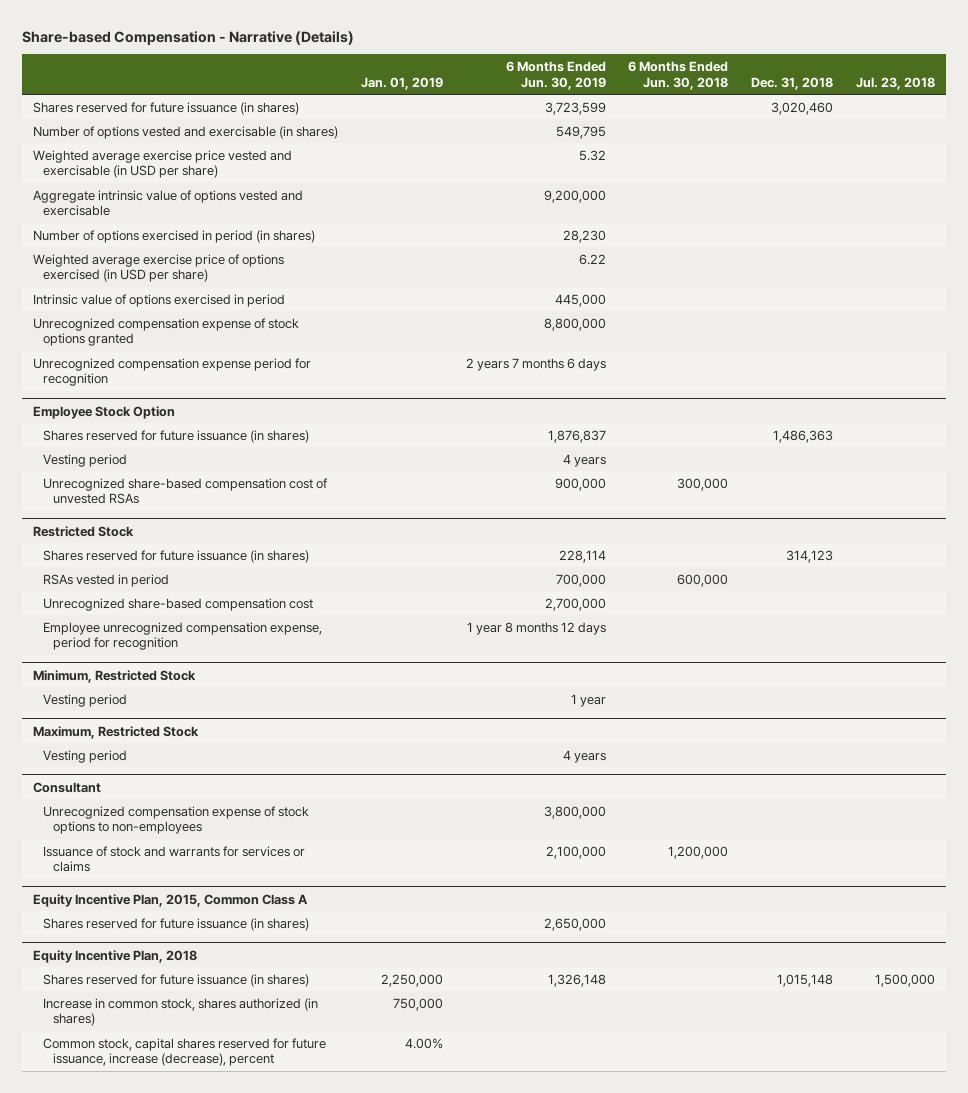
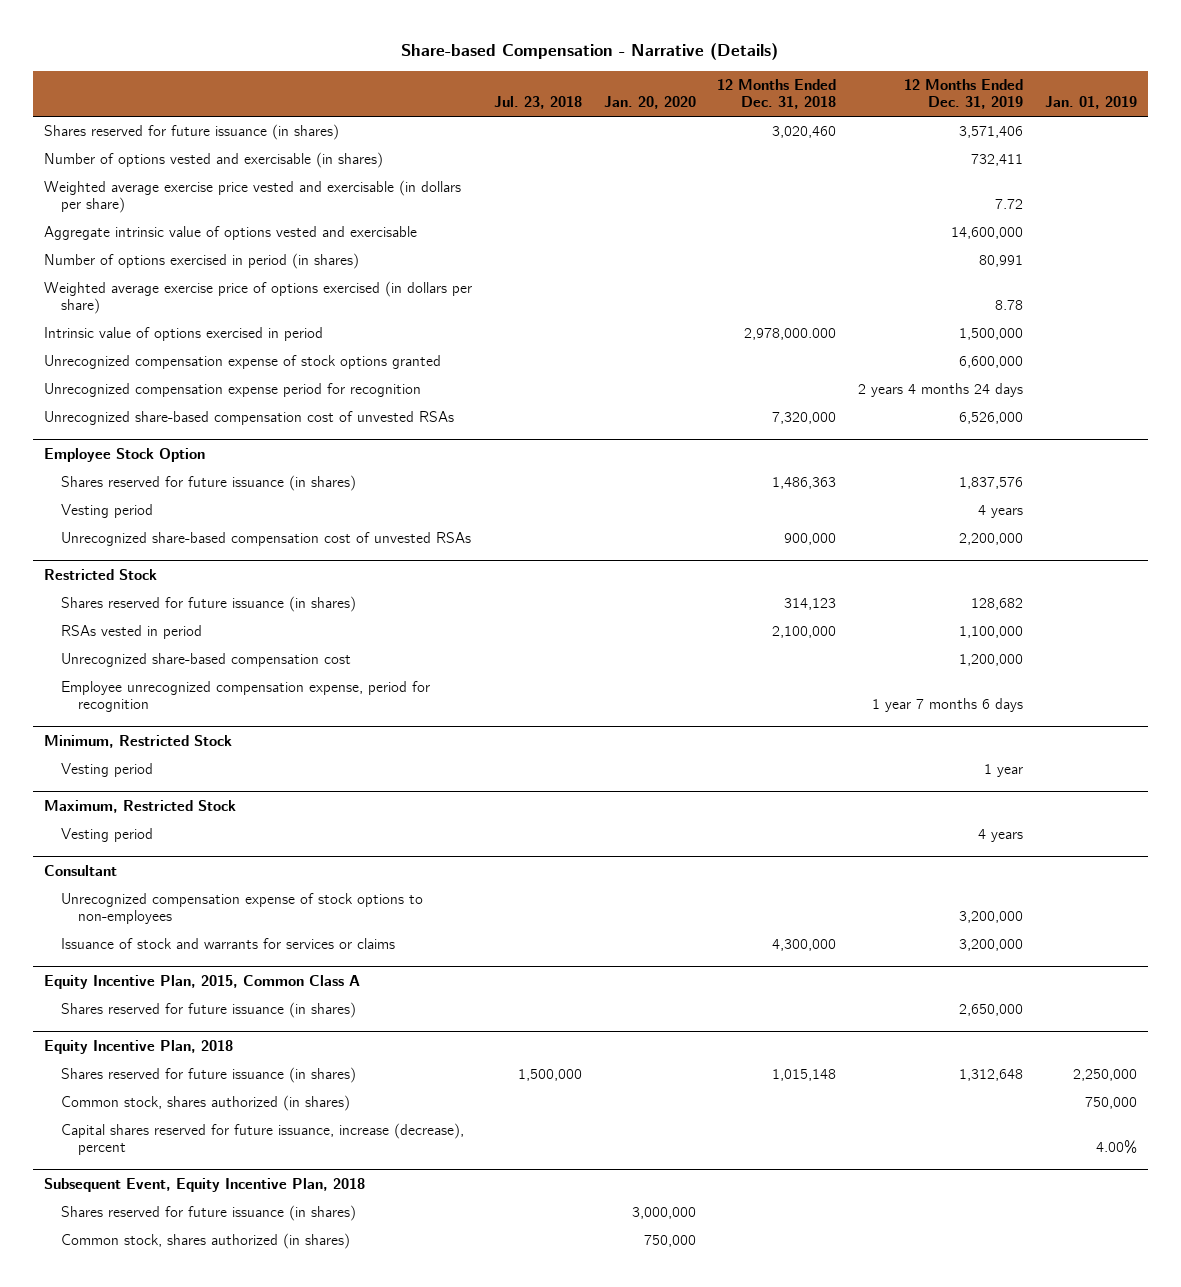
- | Jan. 01, 2019 | 6 Months Ended Jun. 30, 2019 | 6 Months Ended Jun. 30, 2018 | Dec. 31, 2018 | Jul. 23, 2018
+ | Jul. 23, 2018 | Jan. 20, 2020 | 12 Months Ended Dec. 31, 2018 | 12 Months Ended Dec. 31, 2019 | Jan. 01, 2019
- Weighted average exercise price vested and exercisable (in USD per share) | | 5.32 | | |
+ Weighted average exercise price vested and exercisable (in dollars per share) | | | | 7.72 |
- Weighted average exercise price of options exercised (in USD per share) | | 6.22 | | |
+ Weighted average exercise price of options exercised (in dollars per share) | | | | 8.78 |
+ Unrecognized share-based compensation cost of unvested RSAs | | | 7,320,000 | 6,526,000 |
@ Equity Incentive Plan, 2018
- Increase in common stock, shares authorized (in shares) | 750,000 | | | |
- Common stock, capital shares reserved for future issuance, increase (decrease), percent | 4.00% | | | |
+ Common stock, shares authorized (in shares) | | | | | 750,000
+ Capital shares reserved for future issuance, increase (decrease), percent | | | | | 4.00%
+ Subsequent Event, Equity Incentive Plan, 2018
+ Shares reserved for future issuance (in shares) | | 3,000,000 | | |
+ Common stock, shares authorized (in shares) | | 750,000 | | |

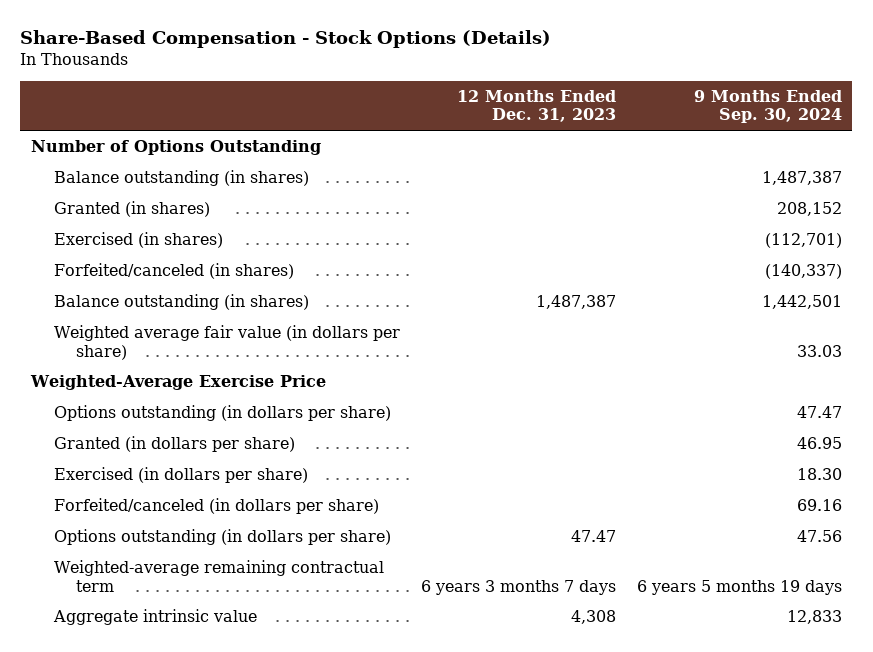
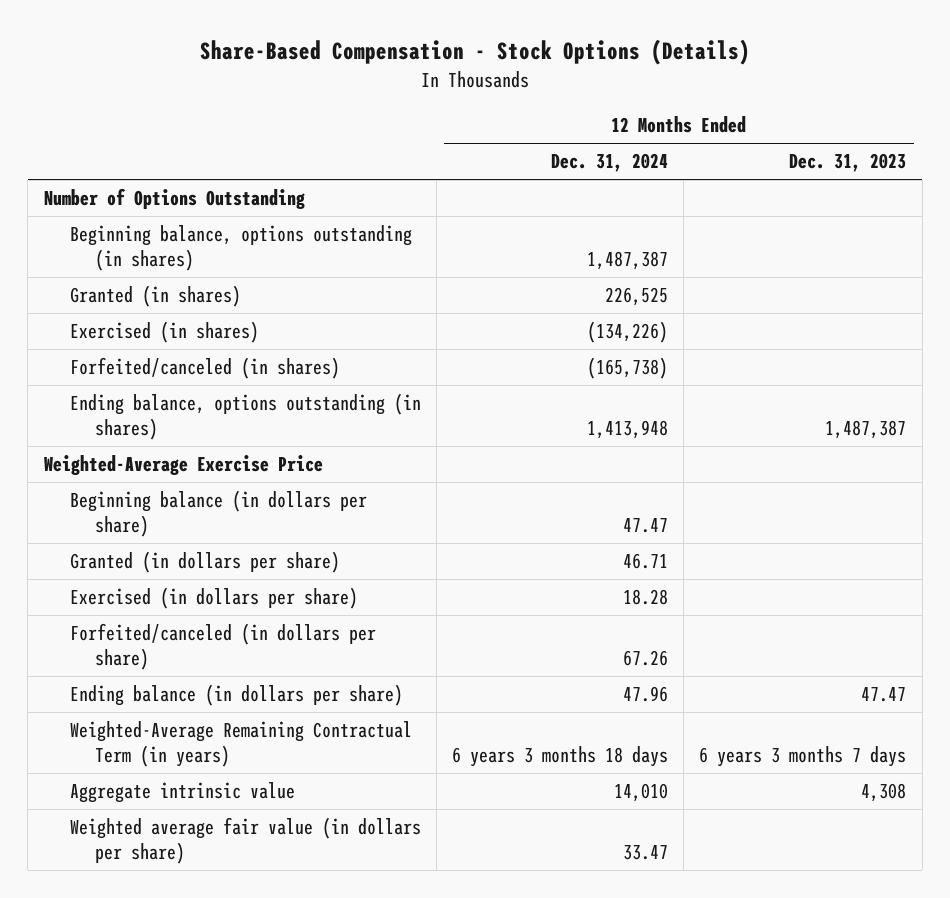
- | 12 Months Ended Dec. 31, 2023 | 9 Months Ended Sep. 30, 2024
+ | 12 Months Ended Dec. 31, 2024 | 12 Months Ended Dec. 31, 2023
- Balance outstanding (in shares) | | 1,487,387
+ Beginning balance, options outstanding (in shares) | 1,487,387 |
- Balance outstanding (in shares) | 1,487,387 | 1,442,501
+ Ending balance, options outstanding (in shares) | 1,413,948 | 1,487,387
- Options outstanding (in dollars per share) | | 47.47
+ Beginning balance (in dollars per share) | 47.47 |
- Options outstanding (in dollars per share) | 47.47 | 47.56
- Weighted-average remaining contractual term | 6 years 3 months 7 days | 6 years 5 months 19 days
+ Ending balance (in dollars per share) | 47.96 | 47.47
+ Weighted-Average Remaining Contractual Term (in years) | 6 years 3 months 18 days | 6 years 3 months 7 days
moved down: Weighted average fair value (in dollars per share) | 33.47 |

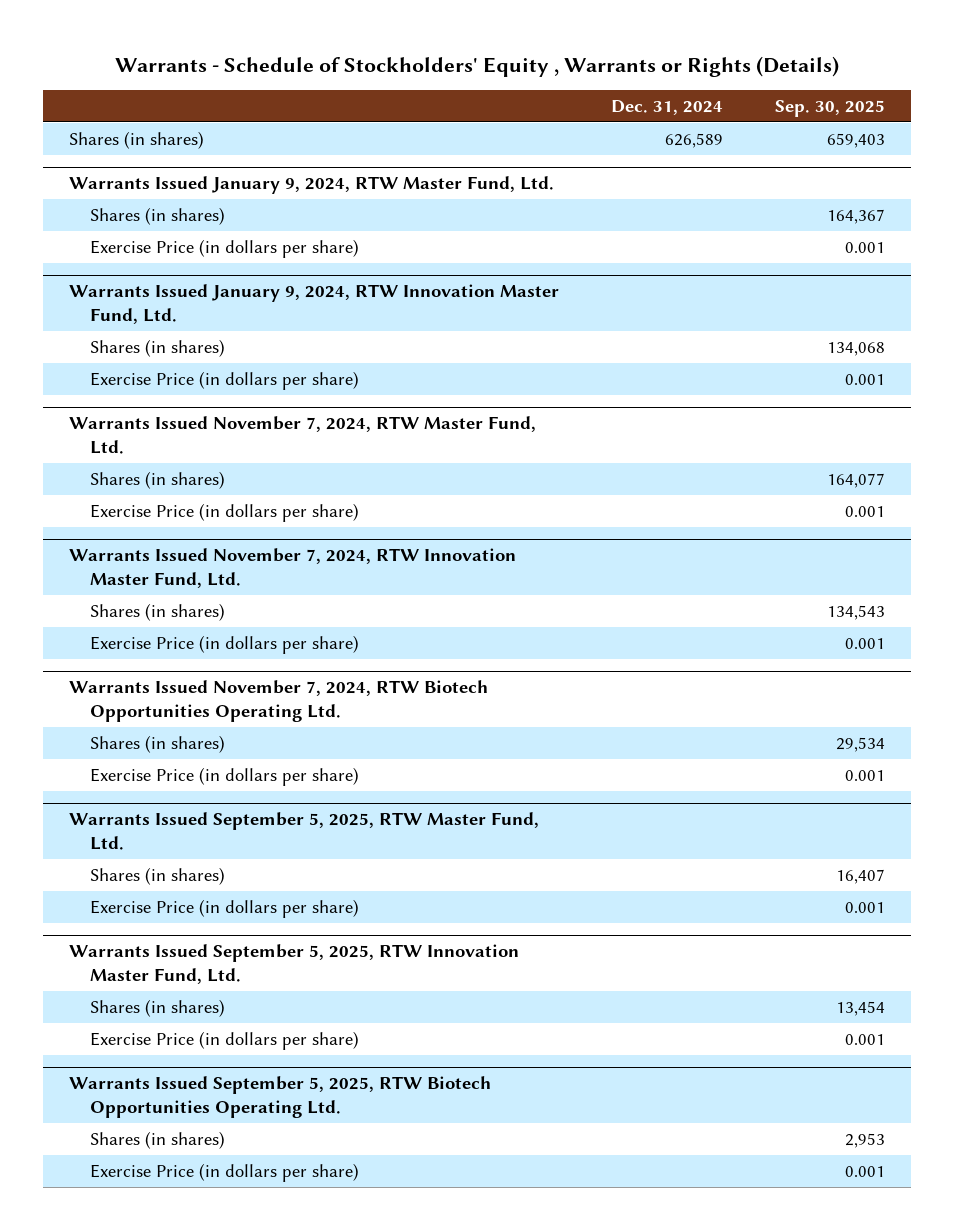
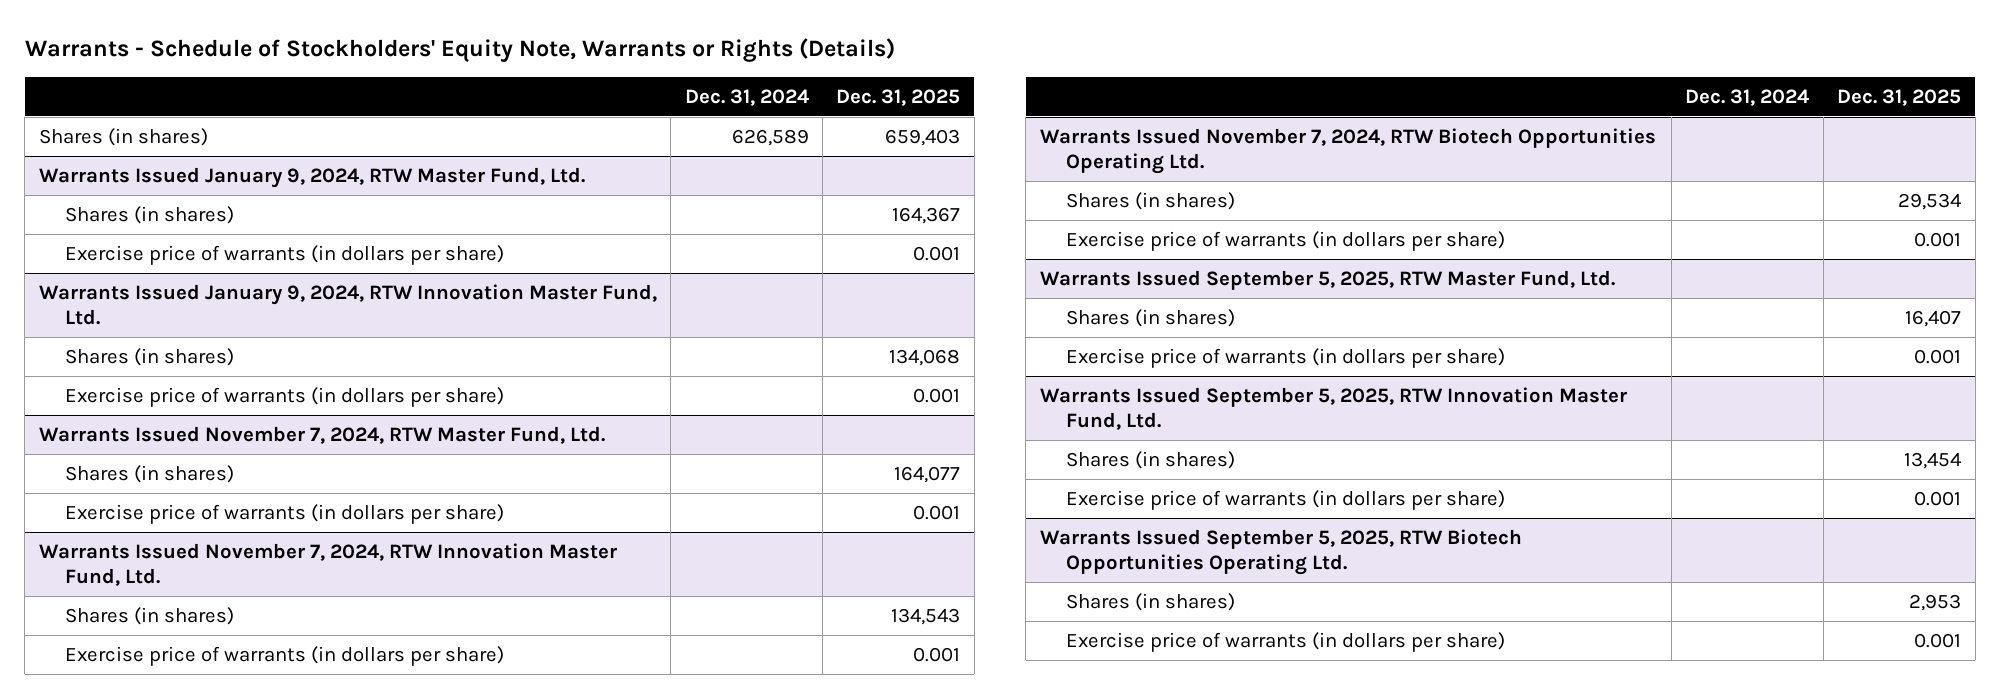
- Warrants - Schedule of Stockholders' Equity , Warrants or Rights (Details)
+ Warrants - Schedule of Stockholders' Equity Note, Warrants or Rights (Details)
- | Dec. 31, 2024 | Sep. 30, 2025
+ | Dec. 31, 2024 | Dec. 31, 2025
@ Warrants Issued January 9, 2024, RTW Master Fund, Ltd.
- Exercise Price (in dollars per share) | | 0.001
+ Exercise price of warrants (in dollars per share) | | 0.001
@ Warrants Issued January 9, 2024, RTW Innovation Master Fund, Ltd.
- Exercise Price (in dollars per share) | | 0.001
+ Exercise price of warrants (in dollars per share) | | 0.001
@ Warrants Issued November 7, 2024, RTW Master Fund, Ltd.
- Exercise Price (in dollars per share) | | 0.001
+ Exercise price of warrants (in dollars per share) | | 0.001
@ Warrants Issued November 7, 2024, RTW Innovation Master Fund, Ltd.
- Exercise Price (in dollars per share) | | 0.001
+ Exercise price of warrants (in dollars per share) | | 0.001
@ Warrants Issued November 7, 2024, RTW Biotech Opportunities Operating Ltd.
- Exercise Price (in dollars per share) | | 0.001
+ Exercise price of warrants (in dollars per share) | | 0.001
@ Warrants Issued September 5, 2025, RTW Master Fund, Ltd.
- Exercise Price (in dollars per share) | | 0.001
+ Exercise price of warrants (in dollars per share) | | 0.001
@ Warrants Issued September 5, 2025, RTW Innovation Master Fund, Ltd.
- Exercise Price (in dollars per share) | | 0.001
+ Exercise price of warrants (in dollars per share) | | 0.001
@ Warrants Issued September 5, 2025, RTW Biotech Opportunities Operating Ltd.
- Exercise Price (in dollars per share) | | 0.001
+ Exercise price of warrants (in dollars per share) | | 0.001

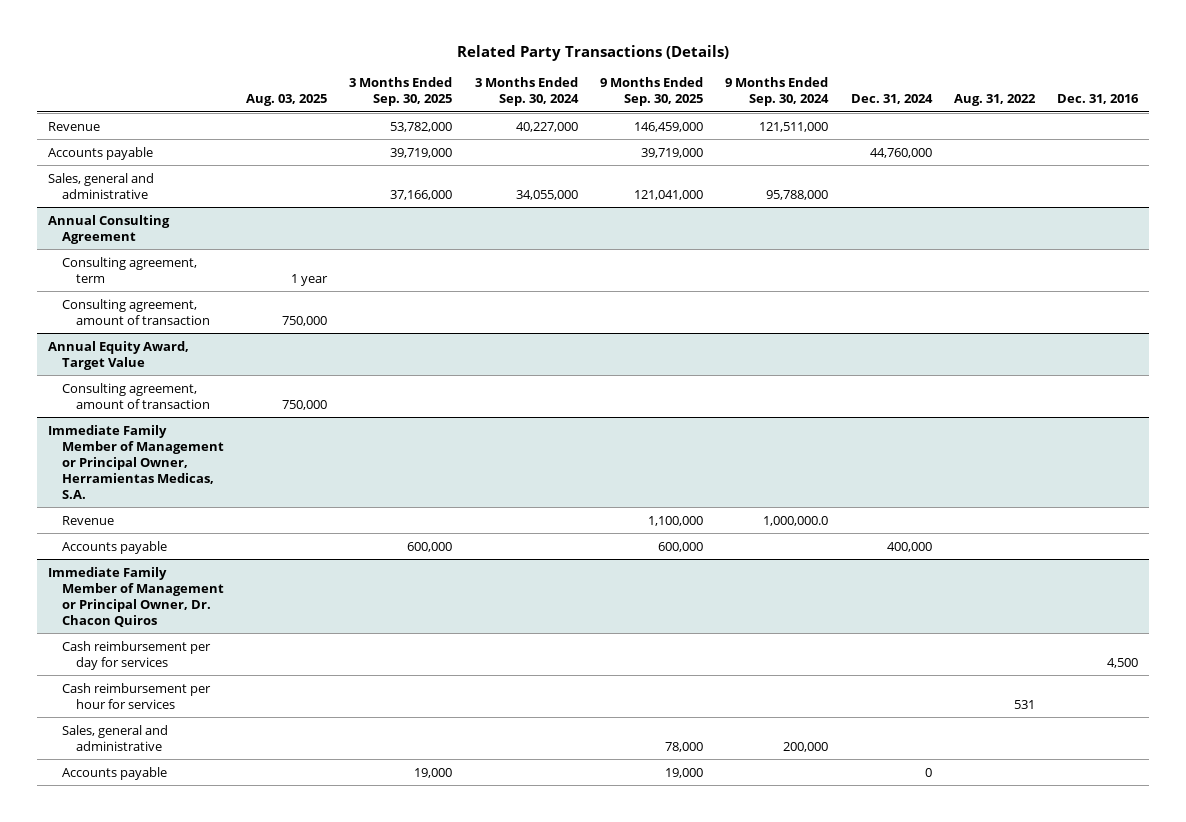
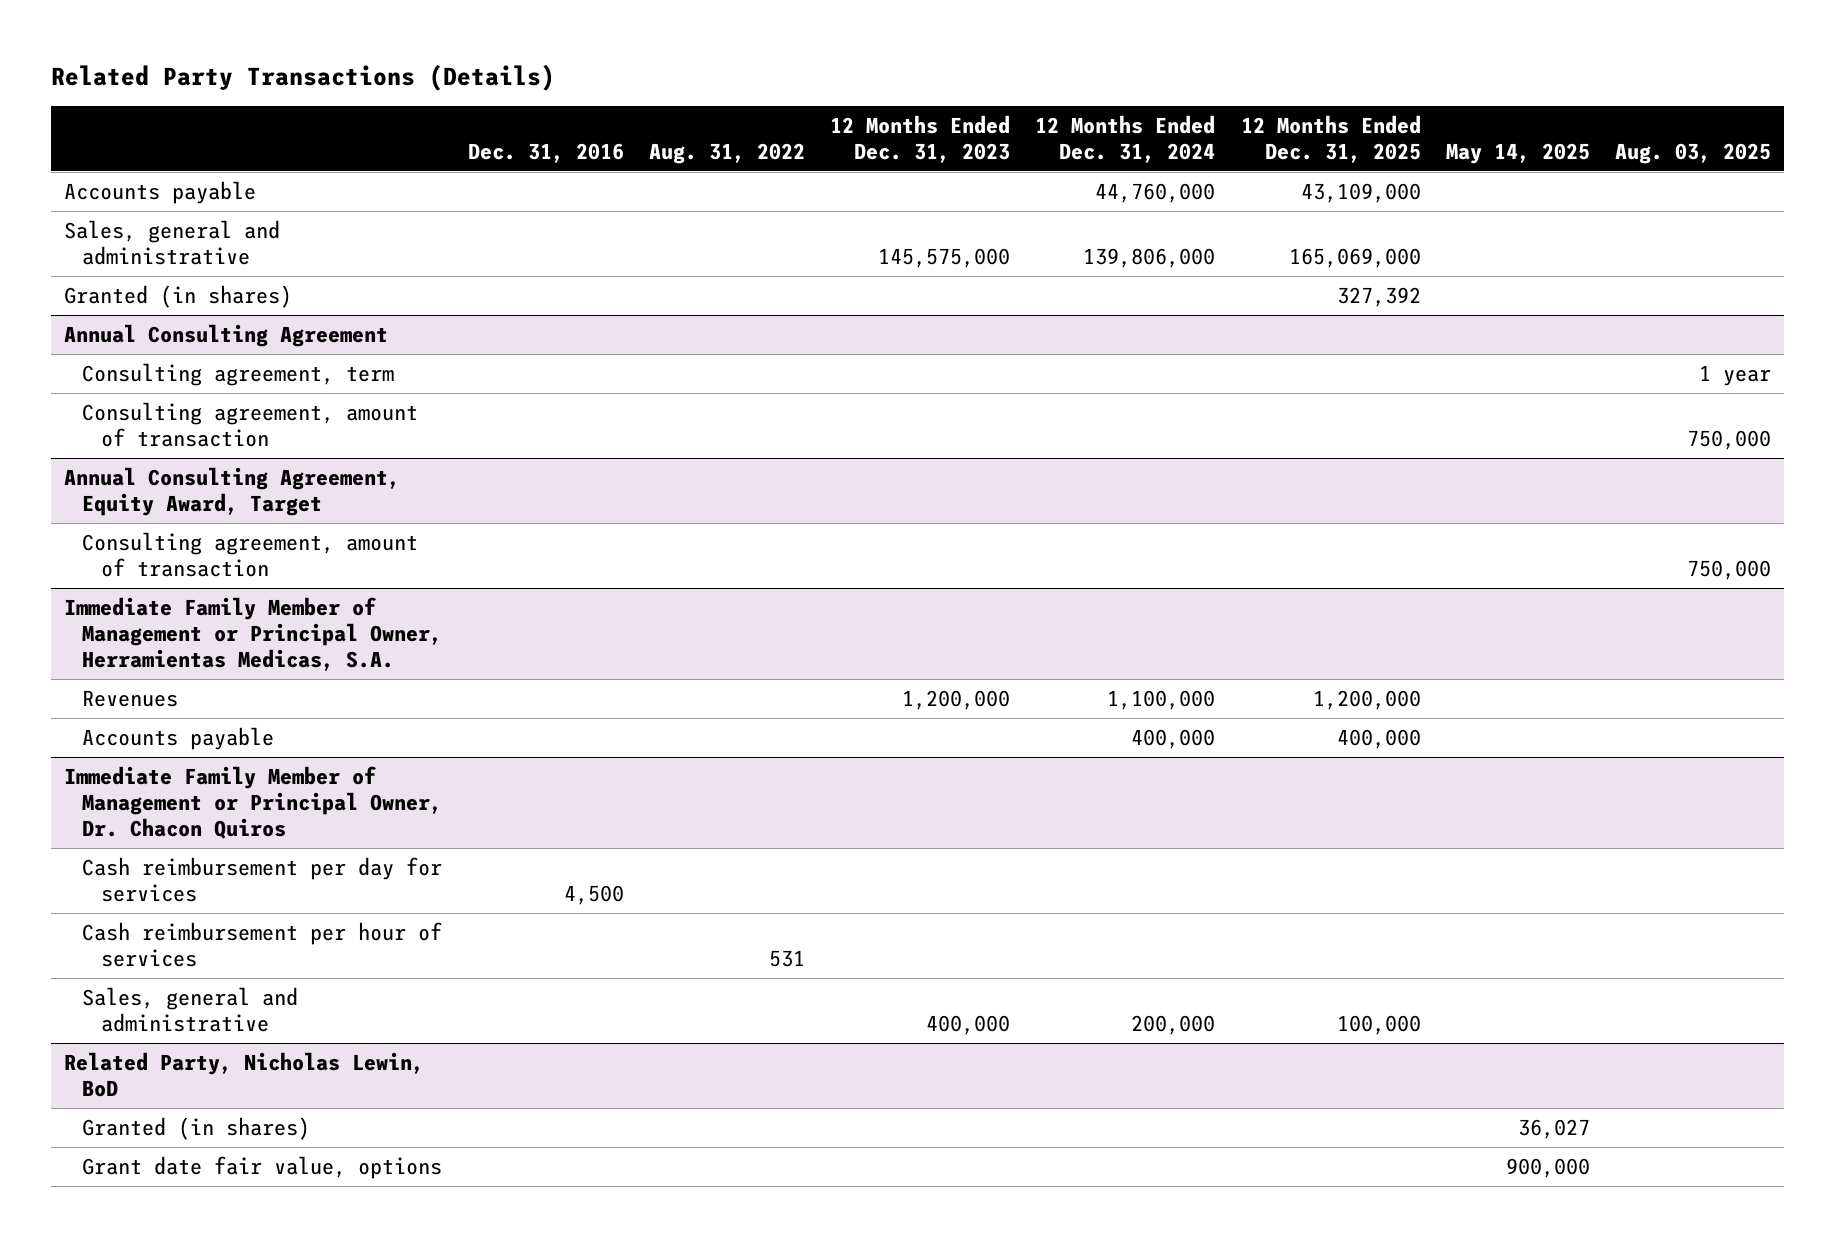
- | Aug. 03, 2025 | 3 Months Ended Sep. 30, 2025 | 3 Months Ended Sep. 30, 2024 | 9 Months Ended Sep. 30, 2025 | 9 Months Ended Sep. 30, 2024 | Dec. 31, 2024 | Aug. 31, 2022 | Dec. 31, 2016
+ | Dec. 31, 2016 | Aug. 31, 2022 | 12 Months Ended Dec. 31, 2023 | 12 Months Ended Dec. 31, 2024 | 12 Months Ended Dec. 31, 2025 | May 14, 2025 | Aug. 03, 2025
- Revenue | | 53,782,000 | 40,227,000 | 146,459,000 | 121,511,000 | | |
+ Granted (in shares) | | | | | 327,392 | |
- Annual Equity Award, Target Value
+ Annual Consulting Agreement, Equity Award, Target
@ Immediate Family Member of Management or Principal Owner, Herramientas Medicas, S.A.
- Revenue | | | | 1,100,000 | 1,000,000.0 | | |
+ Revenues | | | 1,200,000 | 1,100,000 | 1,200,000 | |
@ Immediate Family Member of Management or Principal Owner, Dr. Chacon Quiros
- Cash reimbursement per hour for services | | | | | | | 531 |
+ Cash reimbursement per hour of services | | 531 | | | | |
- Accounts payable | | 19,000 | | 19,000 | | 0 | |
+ Related Party, Nicholas Lewin, BoD
+ Granted (in shares) | | | | | | 36,027 |
+ Grant date fair value, options | | | | | | 900,000 |

